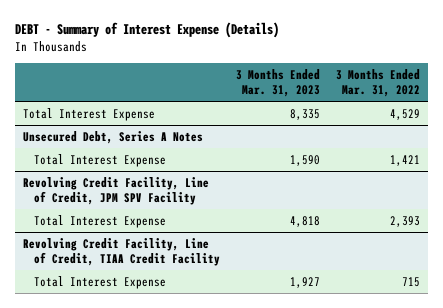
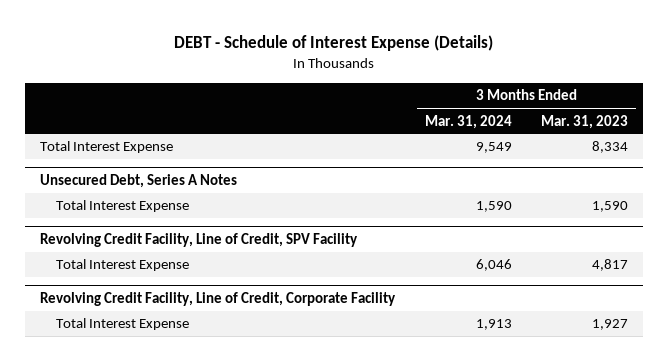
- DEBT - Summary of Interest Expense (Details)
+ DEBT - Schedule of Interest Expense (Details)
- | 3 Months Ended Mar. 31, 2023 | 3 Months Ended Mar. 31, 2022
+ | 3 Months Ended Mar. 31, 2024 | 3 Months Ended Mar. 31, 2023
- Total Interest Expense | 8,335 | 4,529
+ Total Interest Expense | 9,549 | 8,334
- Revolving Credit Facility, Line of Credit, JPM SPV Facility
- Total Interest Expense | 4,818 | 2,393
- Revolving Credit Facility, Line of Credit, TIAA Credit Facility
+ Revolving Credit Facility, Line of Credit, SPV Facility
+ Total Interest Expense | 6,046 | 4,817
+ Revolving Credit Facility, Line of Credit, Corporate Facility

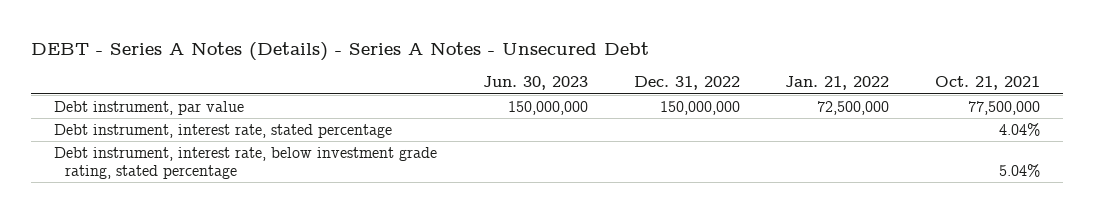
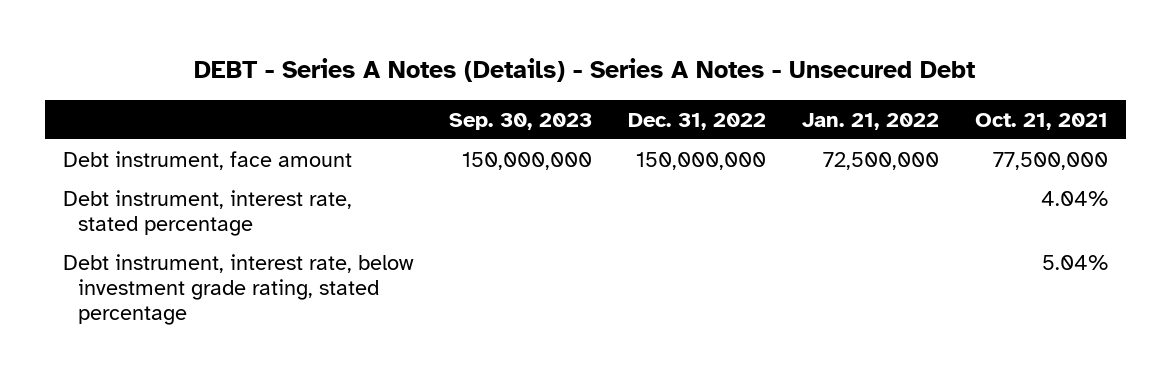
- | Jun. 30, 2023 | Dec. 31, 2022 | Jan. 21, 2022 | Oct. 21, 2021
+ | Sep. 30, 2023 | Dec. 31, 2022 | Jan. 21, 2022 | Oct. 21, 2021
- Debt instrument, par value | 150,000,000 | 150,000,000 | 72,500,000 | 77,500,000
+ Debt instrument, face amount | 150,000,000 | 150,000,000 | 72,500,000 | 77,500,000

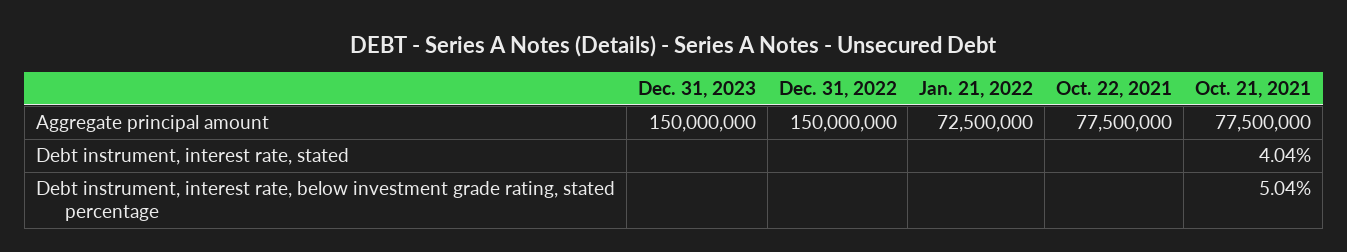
- | Sep. 30, 2023 | Dec. 31, 2022 | Jan. 21, 2022 | Oct. 21, 2021
+ | Dec. 31, 2023 | Dec. 31, 2022 | Jan. 21, 2022 | Oct. 22, 2021 | Oct. 21, 2021
- Debt instrument, face amount | 150,000,000 | 150,000,000 | 72,500,000 | 77,500,000
- Debt instrument, interest rate, stated percentage | | | | 4.04%
+ Aggregate principal amount | 150,000,000 | 150,000,000 | 72,500,000 | 77,500,000 | 77,500,000
+ Debt instrument, interest rate, stated | | | | | 4.04%

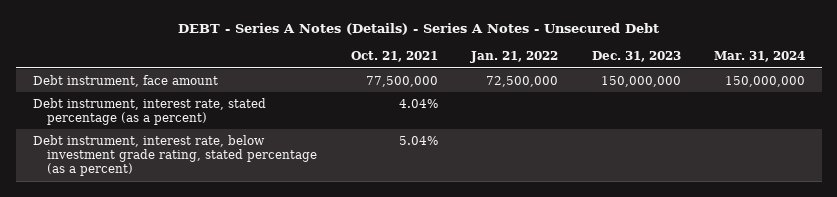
- | Dec. 31, 2023 | Dec. 31, 2022 | Jan. 21, 2022 | Oct. 22, 2021 | Oct. 21, 2021
+ | Oct. 21, 2021 | Jan. 21, 2022 | Dec. 31, 2023 | Mar. 31, 2024
- Aggregate principal amount | 150,000,000 | 150,000,000 | 72,500,000 | 77,500,000 | 77,500,000
- Debt instrument, interest rate, stated | | | | | 4.04%
- Debt instrument, interest rate, below investment grade rating, stated percentage | | | | | 5.04%
+ Debt instrument, face amount | 77,500,000 | 72,500,000 | 150,000,000 | 150,000,000
+ Debt instrument, interest rate, stated percentage (as a percent) | 4.04% | | |
+ Debt instrument, interest rate, below investment grade rating, stated percentage (as a percent) | 5.04% | | |

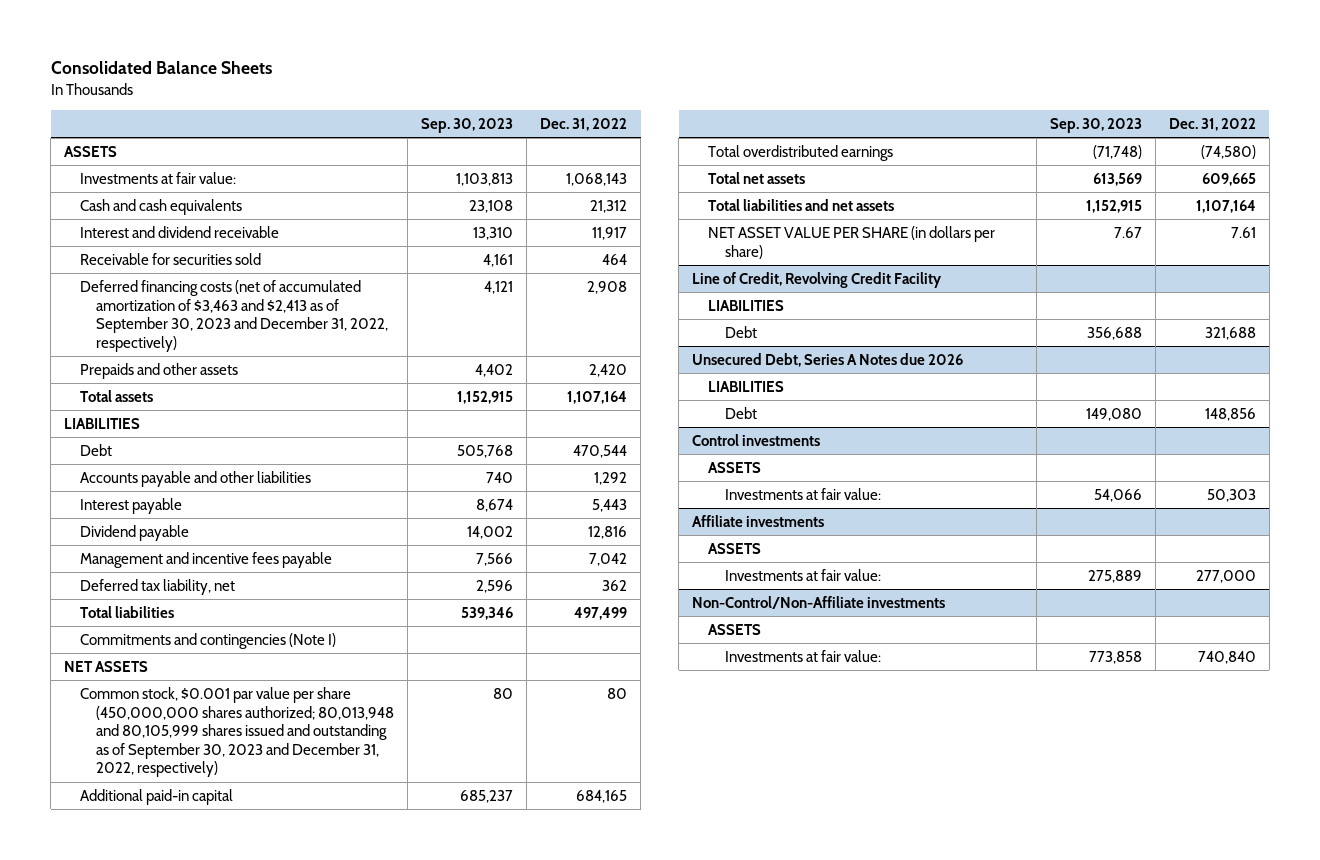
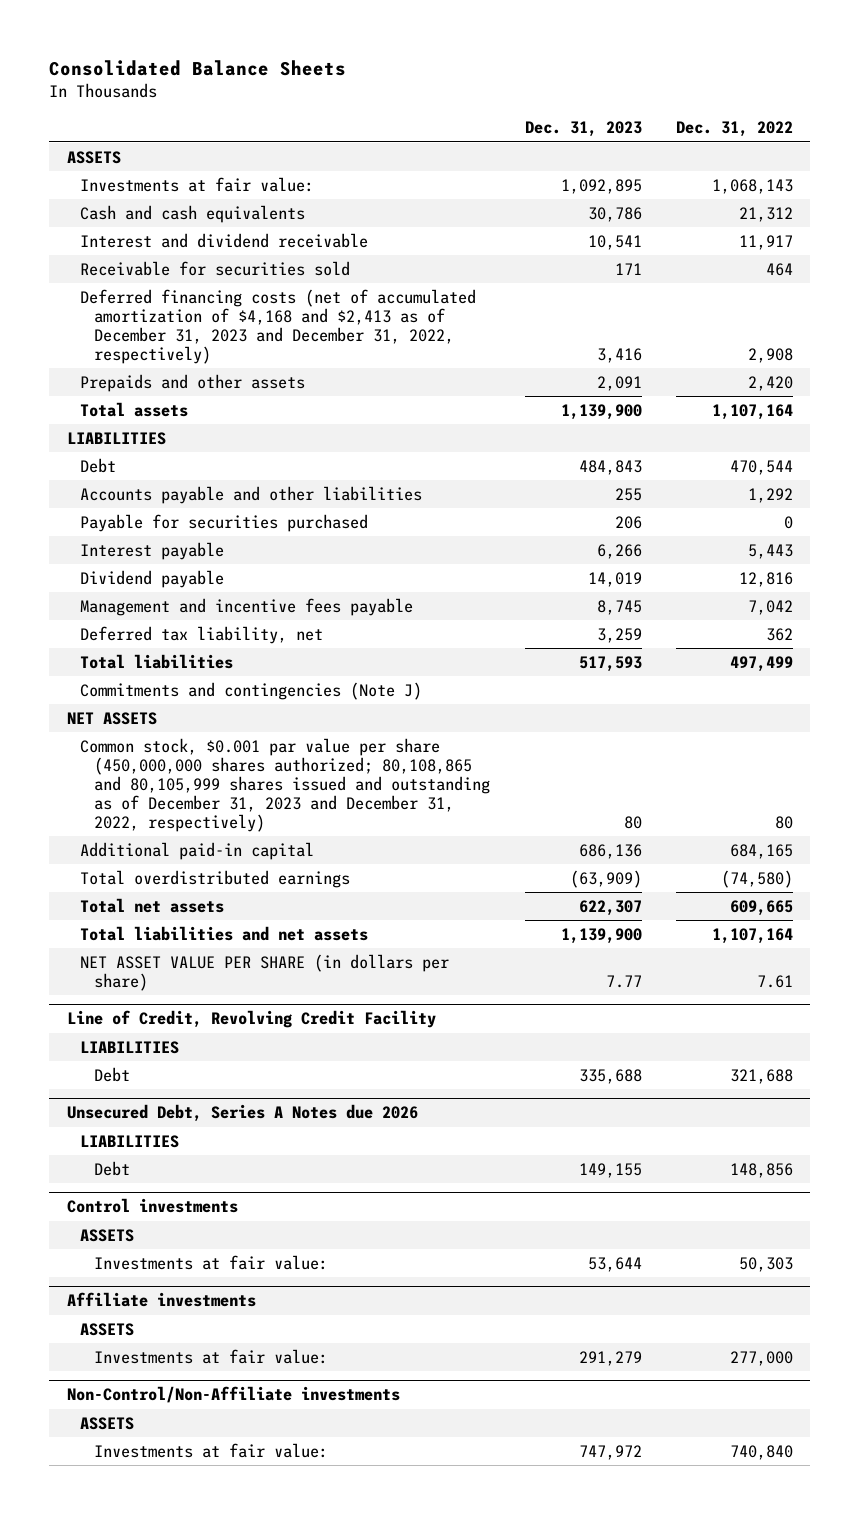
- | Sep. 30, 2023 | Dec. 31, 2022
+ | Dec. 31, 2023 | Dec. 31, 2022
- Deferred financing costs (net of accumulated amortization of $3,463 and $2,413 as of September 30, 2023 and December 31, 2022, respectively) | 4,121 | 2,908
+ Deferred financing costs (net of accumulated amortization of $4,168 and $2,413 as of December 31, 2023 and December 31, 2022, respectively) | 3,416 | 2,908
+ Payable for securities purchased | 206 | 0
- Commitments and contingencies (Note I)
+ Commitments and contingencies (Note J)
- Common stock, $0.001 par value per share (450,000,000 shares authorized; 80,013,948 and 80,105,999 shares issued and outstanding as of September 30, 2023 and December 31, 2022, respectively) | 80 | 80
+ Common stock, $0.001 par value per share (450,000,000 shares authorized; 80,108,865 and 80,105,999 shares issued and outstanding as of December 31, 2023 and December 31, 2022, respectively) | 80 | 80

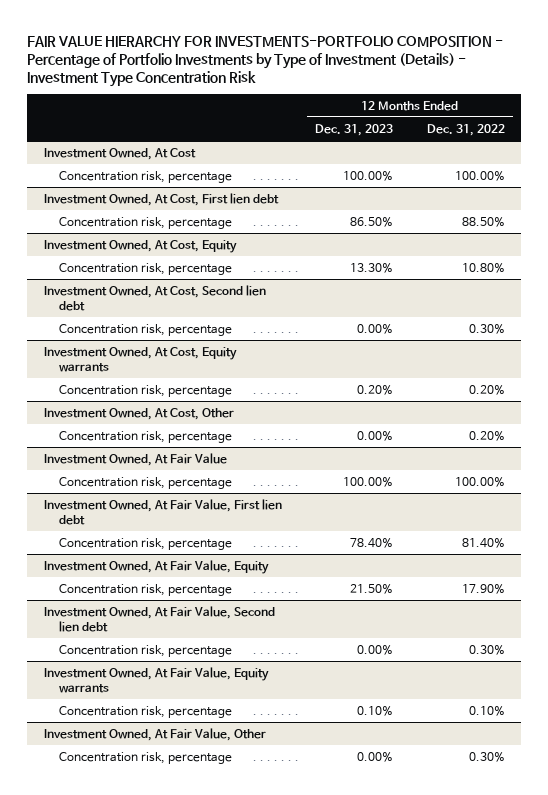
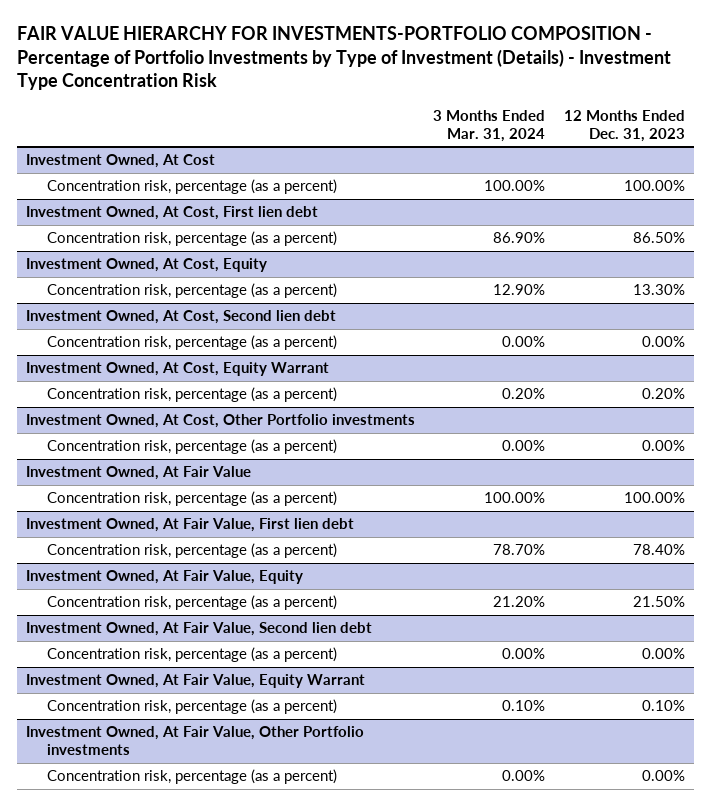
- | 12 Months Ended Dec. 31, 2023 | 12 Months Ended Dec. 31, 2022
+ | 3 Months Ended Mar. 31, 2024 | 12 Months Ended Dec. 31, 2023
@ Investment Owned, At Cost
- Concentration risk, percentage | 100.00% | 100.00%
+ Concentration risk, percentage (as a percent) | 100.00% | 100.00%
@ Investment Owned, At Cost, First lien debt
- Concentration risk, percentage | 86.50% | 88.50%
+ Concentration risk, percentage (as a percent) | 86.90% | 86.50%
@ Investment Owned, At Cost, Equity
- Concentration risk, percentage | 13.30% | 10.80%
+ Concentration risk, percentage (as a percent) | 12.90% | 13.30%
@ Investment Owned, At Cost, Second lien debt
- Concentration risk, percentage | 0.00% | 0.30%
- Investment Owned, At Cost, Equity warrants
- Concentration risk, percentage | 0.20% | 0.20%
- Investment Owned, At Cost, Other
- Concentration risk, percentage | 0.00% | 0.20%
@ Investment Owned, At Cost, Second lien debt
+ Concentration risk, percentage (as a percent) | 0.00% | 0.00%
+ Investment Owned, At Cost, Equity Warrant
+ Concentration risk, percentage (as a percent) | 0.20% | 0.20%
+ Investment Owned, At Cost, Other Portfolio investments
+ Concentration risk, percentage (as a percent) | 0.00% | 0.00%
@ Investment Owned, At Fair Value
- Concentration risk, percentage | 100.00% | 100.00%
+ Concentration risk, percentage (as a percent) | 100.00% | 100.00%
@ Investment Owned, At Fair Value, First lien debt
- Concentration risk, percentage | 78.40% | 81.40%
+ Concentration risk, percentage (as a percent) | 78.70% | 78.40%
@ Investment Owned, At Fair Value, Equity
- Concentration risk, percentage | 21.50% | 17.90%
+ Concentration risk, percentage (as a percent) | 21.20% | 21.50%
@ Investment Owned, At Fair Value, Second lien debt
- Concentration risk, percentage | 0.00% | 0.30%
- Investment Owned, At Fair Value, Equity warrants
- Concentration risk, percentage | 0.10% | 0.10%
- Investment Owned, At Fair Value, Other
- Concentration risk, percentage | 0.00% | 0.30%
@ Investment Owned, At Fair Value, Second lien debt
+ Concentration risk, percentage (as a percent) | 0.00% | 0.00%
+ Investment Owned, At Fair Value, Equity Warrant
+ Concentration risk, percentage (as a percent) | 0.10% | 0.10%
+ Investment Owned, At Fair Value, Other Portfolio investments
+ Concentration risk, percentage (as a percent) | 0.00% | 0.00%

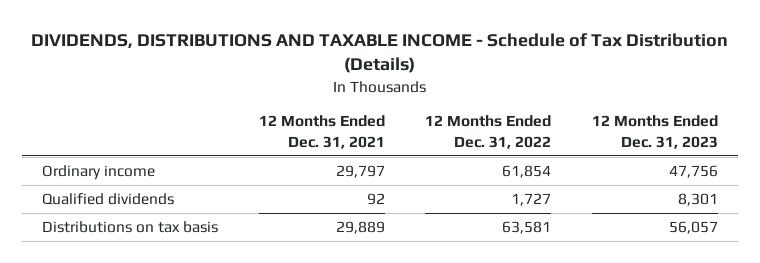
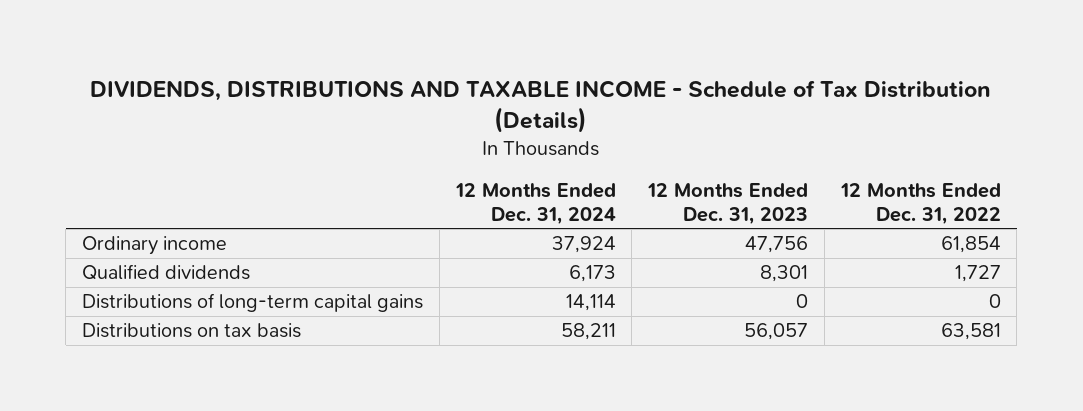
- | 12 Months Ended Dec. 31, 2021 | 12 Months Ended Dec. 31, 2022 | 12 Months Ended Dec. 31, 2023
+ | 12 Months Ended Dec. 31, 2024 | 12 Months Ended Dec. 31, 2023 | 12 Months Ended Dec. 31, 2022
+ Distributions of long-term capital gains | 14,114 | 0 | 0

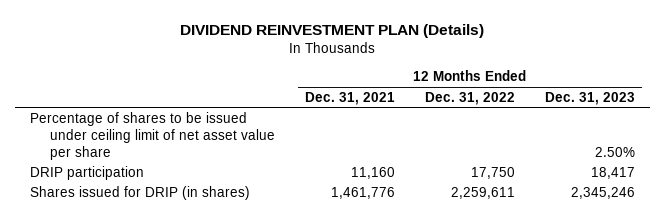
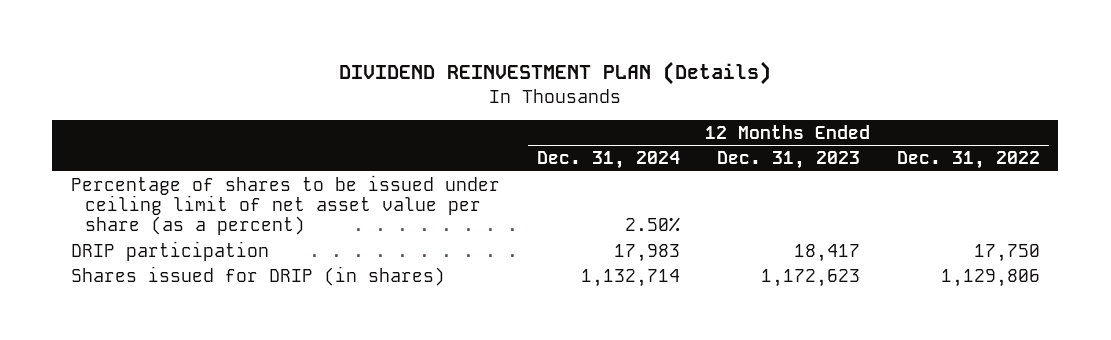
- | 12 Months Ended Dec. 31, 2021 | 12 Months Ended Dec. 31, 2022 | 12 Months Ended Dec. 31, 2023
+ | 12 Months Ended Dec. 31, 2024 | 12 Months Ended Dec. 31, 2023 | 12 Months Ended Dec. 31, 2022
- Percentage of shares to be issued under ceiling limit of net asset value per share | | | 2.50%
+ Percentage of shares to be issued under ceiling limit of net asset value per share (as a percent) | 2.50% | |
- Shares issued for DRIP (in shares) | 1,461,776 | 2,259,611 | 2,345,246
+ Shares issued for DRIP (in shares) | 1,132,714 | 1,172,623 | 1,129,806

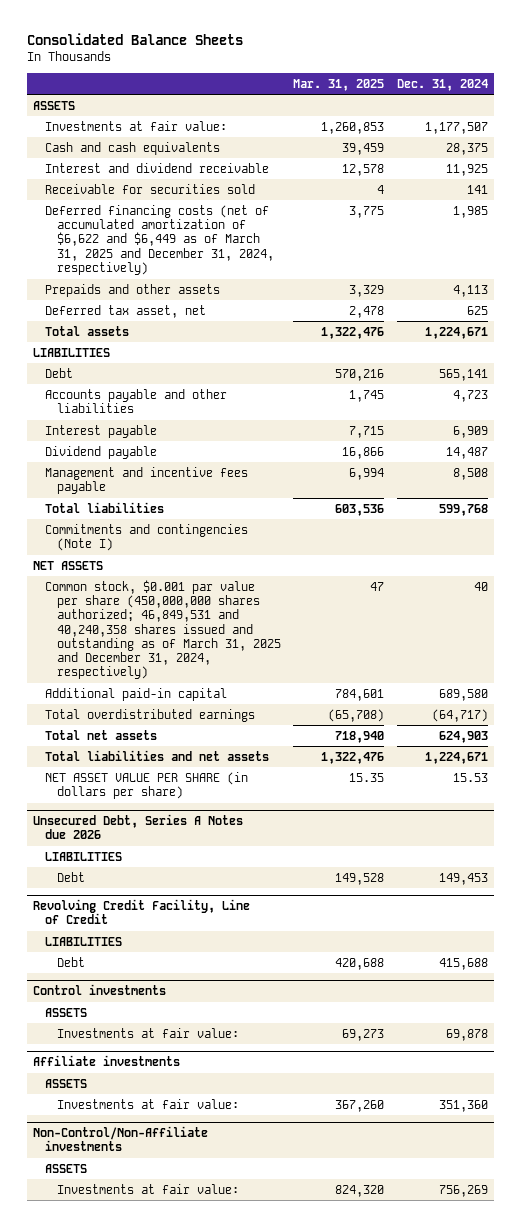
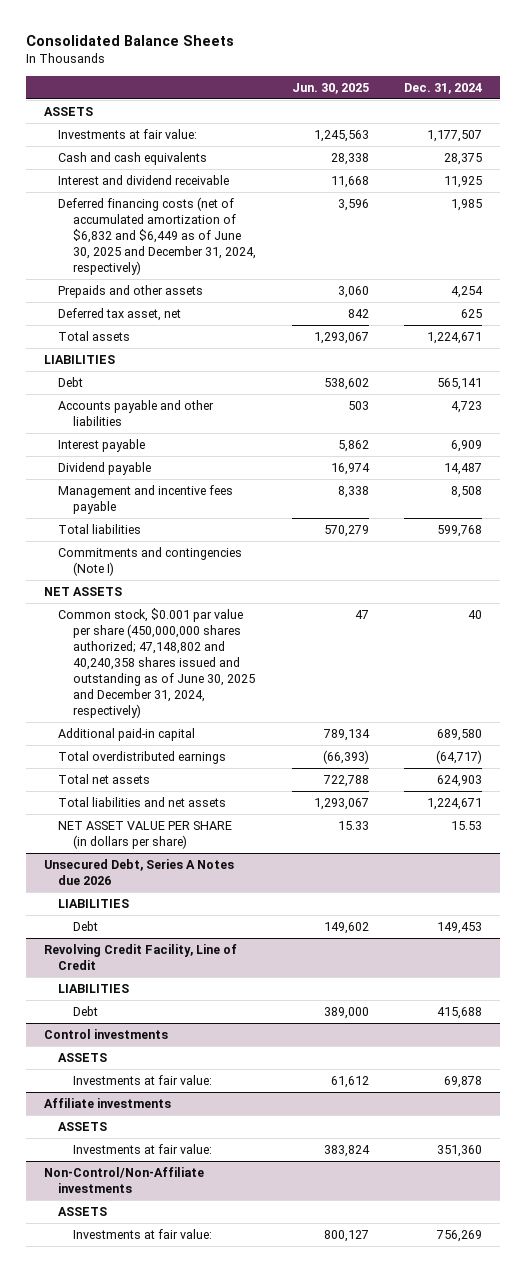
- | Mar. 31, 2025 | Dec. 31, 2024
+ | Jun. 30, 2025 | Dec. 31, 2024
- Receivable for securities sold | 4 | 141
- Deferred financing costs (net of accumulated amortization of $6,622 and $6,449 as of March 31, 2025 and December 31, 2024, respectively) | 3,775 | 1,985
- Prepaids and other assets | 3,329 | 4,113
+ Deferred financing costs (net of accumulated amortization of $6,832 and $6,449 as of June 30, 2025 and December 31, 2024, respectively) | 3,596 | 1,985
+ Prepaids and other assets | 3,060 | 4,254
- Common stock, $0.001 par value per share (450,000,000 shares authorized; 46,849,531 and 40,240,358 shares issued and outstanding as of March 31, 2025 and December 31, 2024, respectively) | 47 | 40
+ Common stock, $0.001 par value per share (450,000,000 shares authorized; 47,148,802 and 40,240,358 shares issued and outstanding as of June 30, 2025 and December 31, 2024, respectively) | 47 | 40

